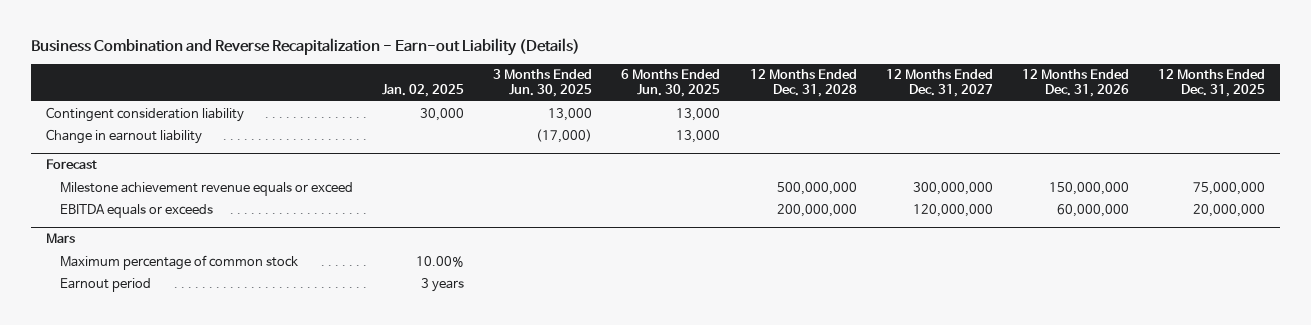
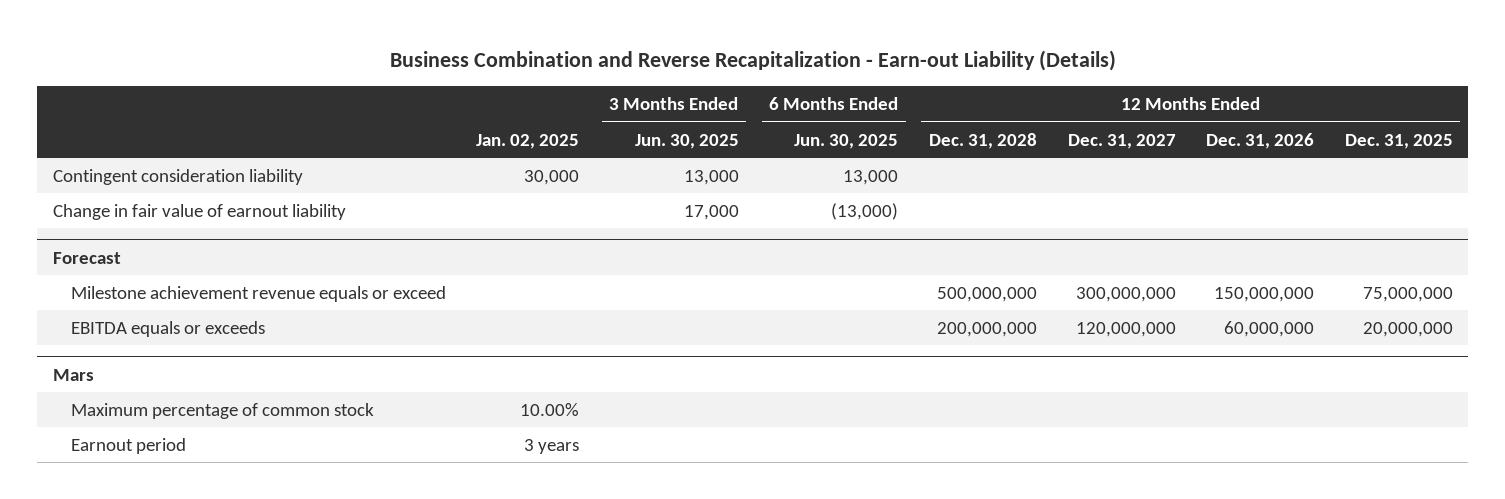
- Change in earnout liability | | (17,000) | 13,000 | | | |
+ Change in fair value of earnout liability | | 17,000 | (13,000) | | | |

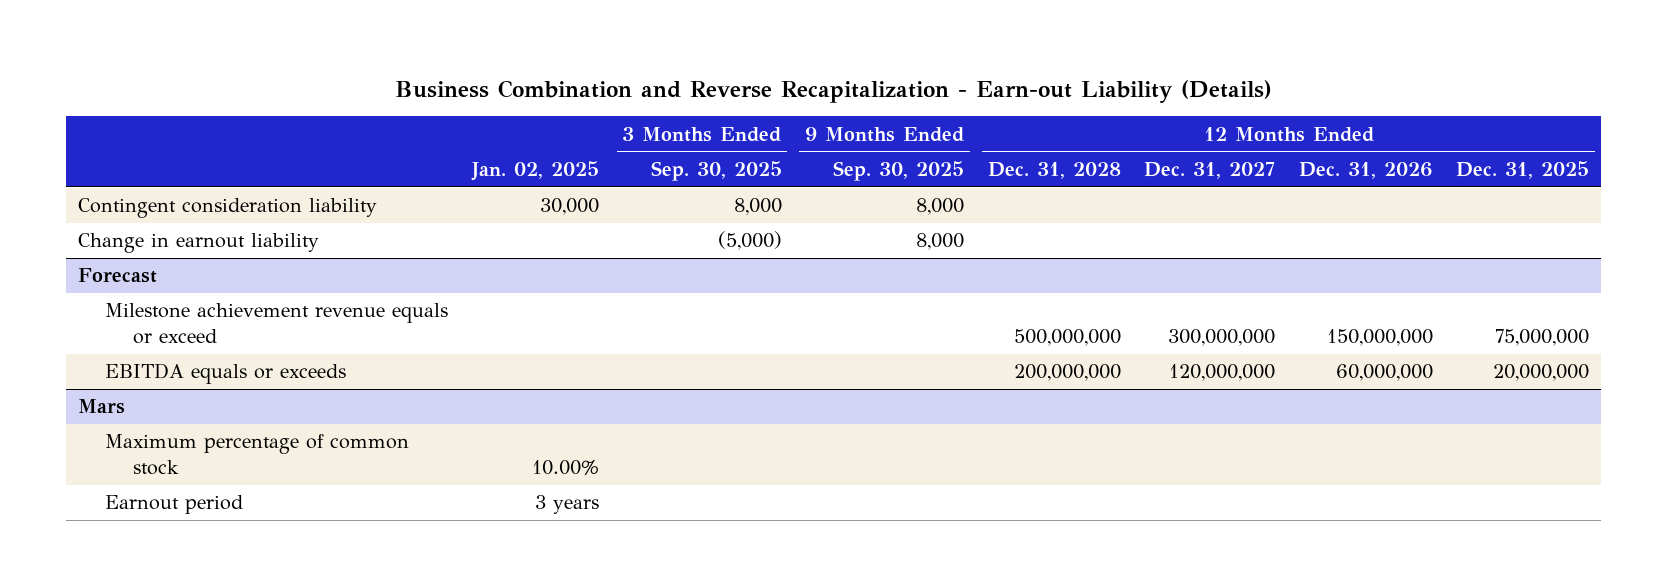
- | Jan. 02, 2025 | 3 Months Ended Jun. 30, 2025 | 6 Months Ended Jun. 30, 2025 | 12 Months Ended Dec. 31, 2028 | 12 Months Ended Dec. 31, 2027 | 12 Months Ended Dec. 31, 2026 | 12 Months Ended Dec. 31, 2025
+ | Jan. 02, 2025 | 3 Months Ended Sep. 30, 2025 | 9 Months Ended Sep. 30, 2025 | 12 Months Ended Dec. 31, 2028 | 12 Months Ended Dec. 31, 2027 | 12 Months Ended Dec. 31, 2026 | 12 Months Ended Dec. 31, 2025
- Change in fair value of earnout liability | | 17,000 | (13,000) | | | |
+ Change in earnout liability | | (5,000) | 8,000 | | | |

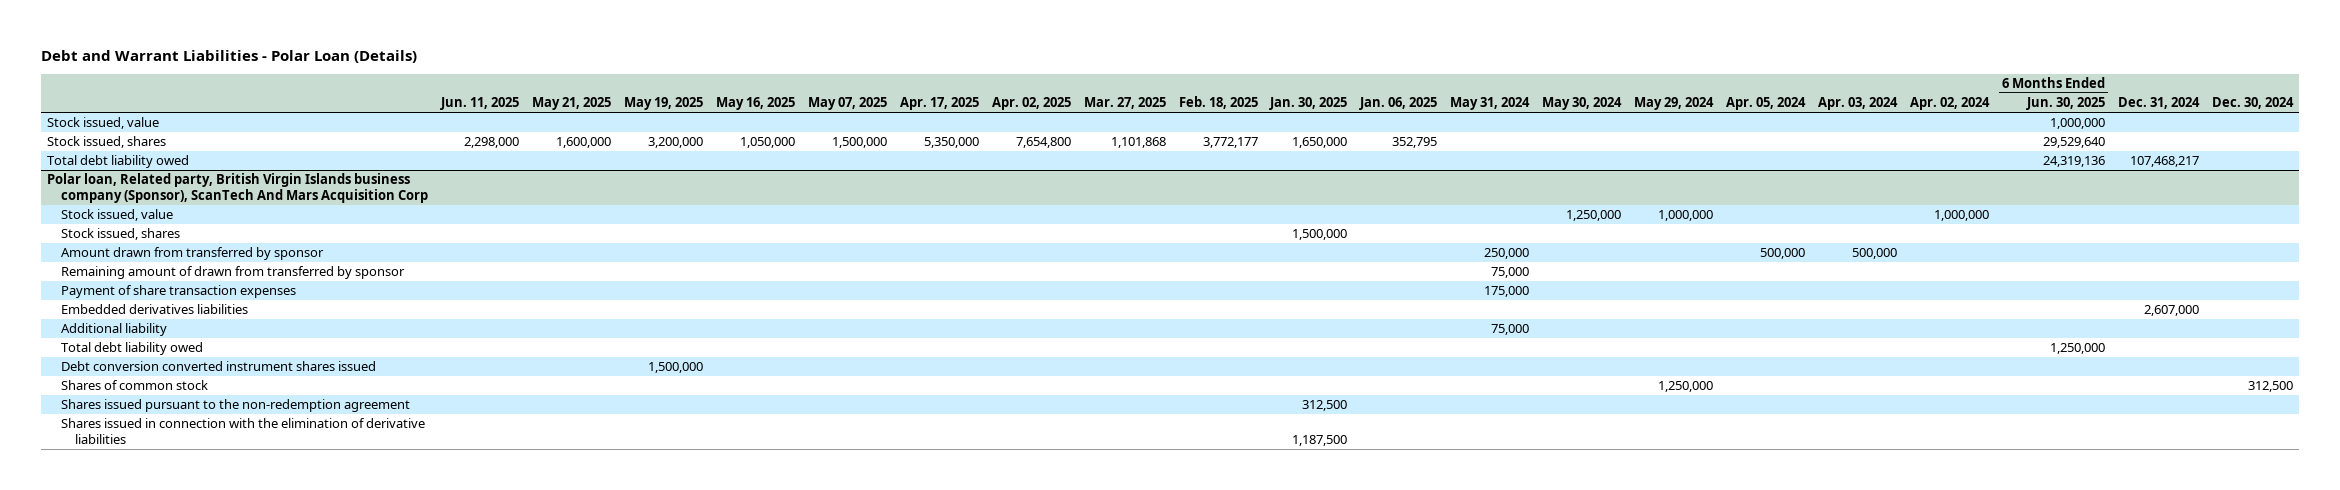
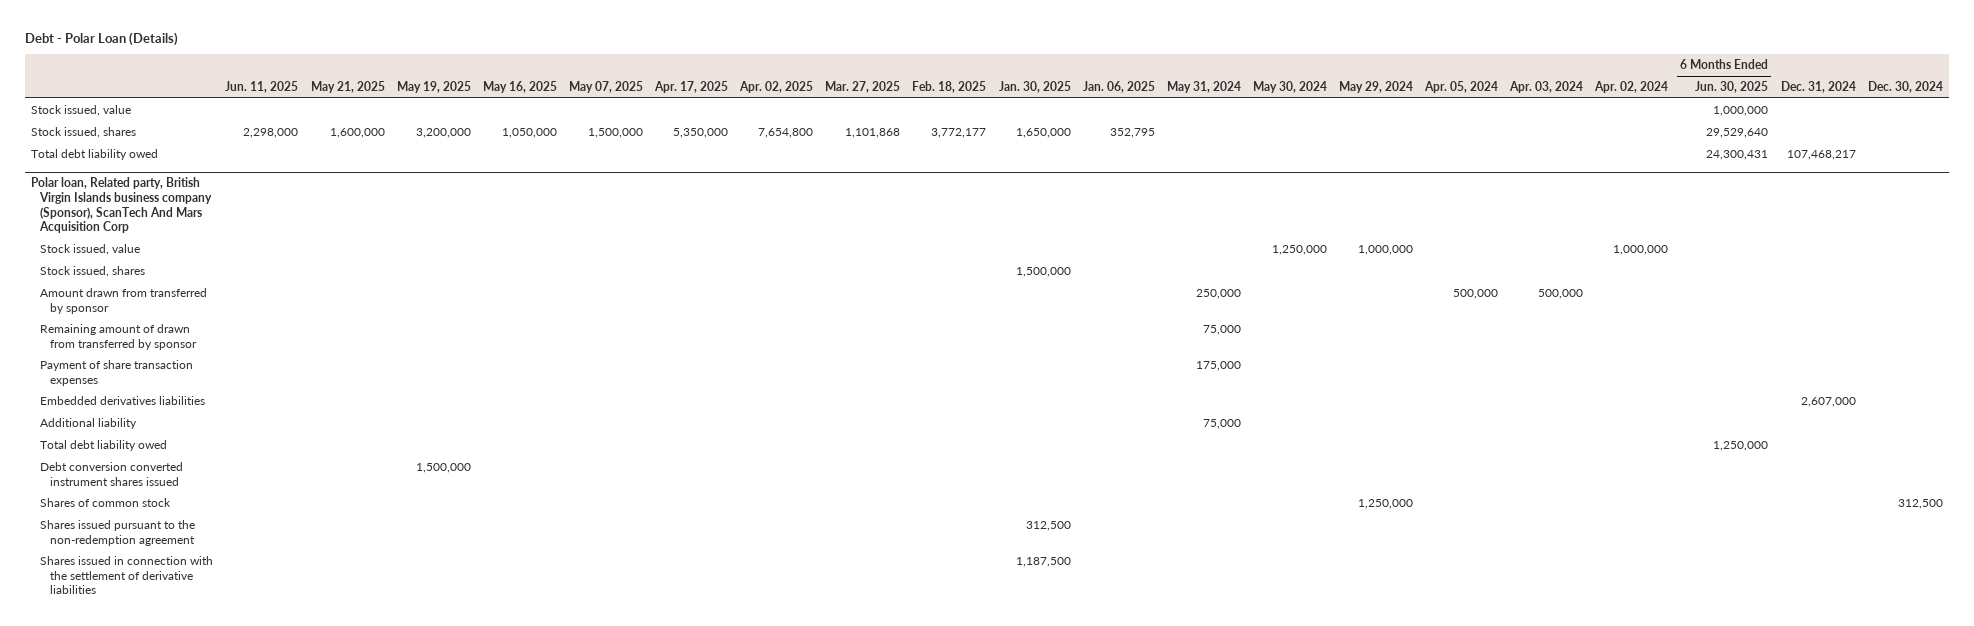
- Debt and Warrant Liabilities - Polar Loan (Details)
+ Debt - Polar Loan (Details)
- Total debt liability owed | | | | | | | | | | | | | | | | | | 24,319,136 | 107,468,217 |
+ Total debt liability owed | | | | | | | | | | | | | | | | | | 24,300,431 | 107,468,217 |
@ Polar loan, Related party, British Virgin Islands business company (Sponsor), ScanTech And Mars Acquisition Corp
- Shares issued in connection with the elimination of derivative liabilities | | | | | | | | | | 1,187,500 | | | | | | | | | |
+ Shares issued in connection with the settlement of derivative liabilities | | | | | | | | | | 1,187,500 | | | | | | | | | |

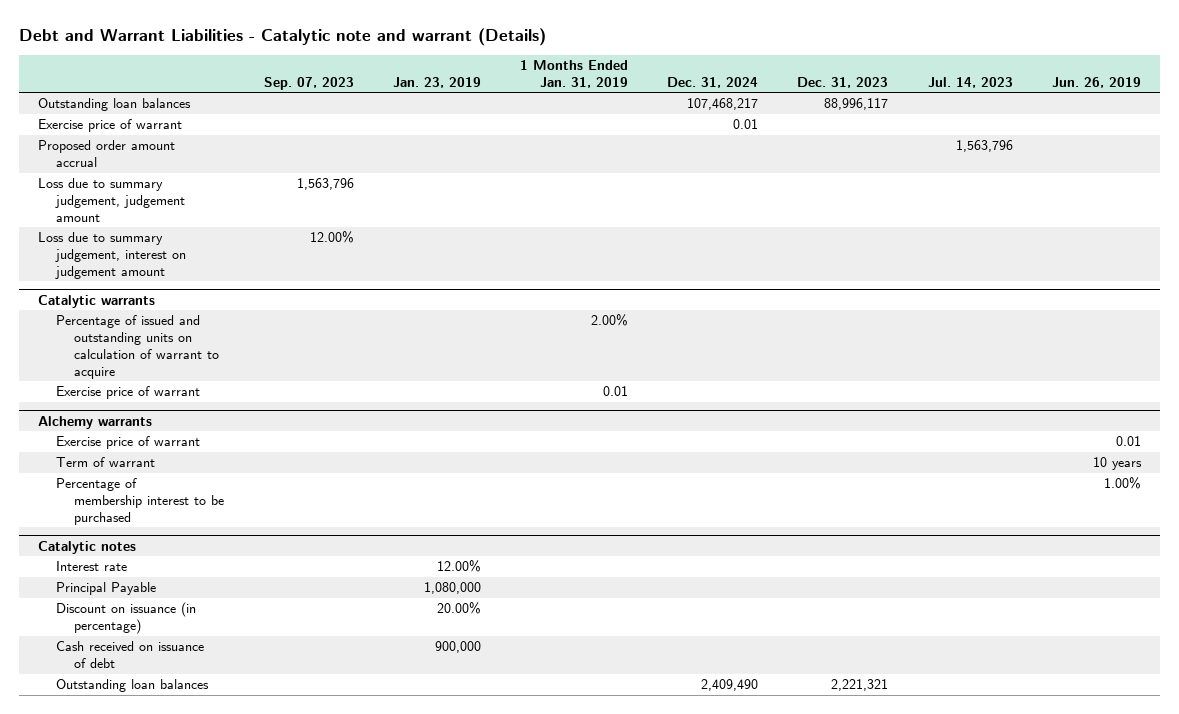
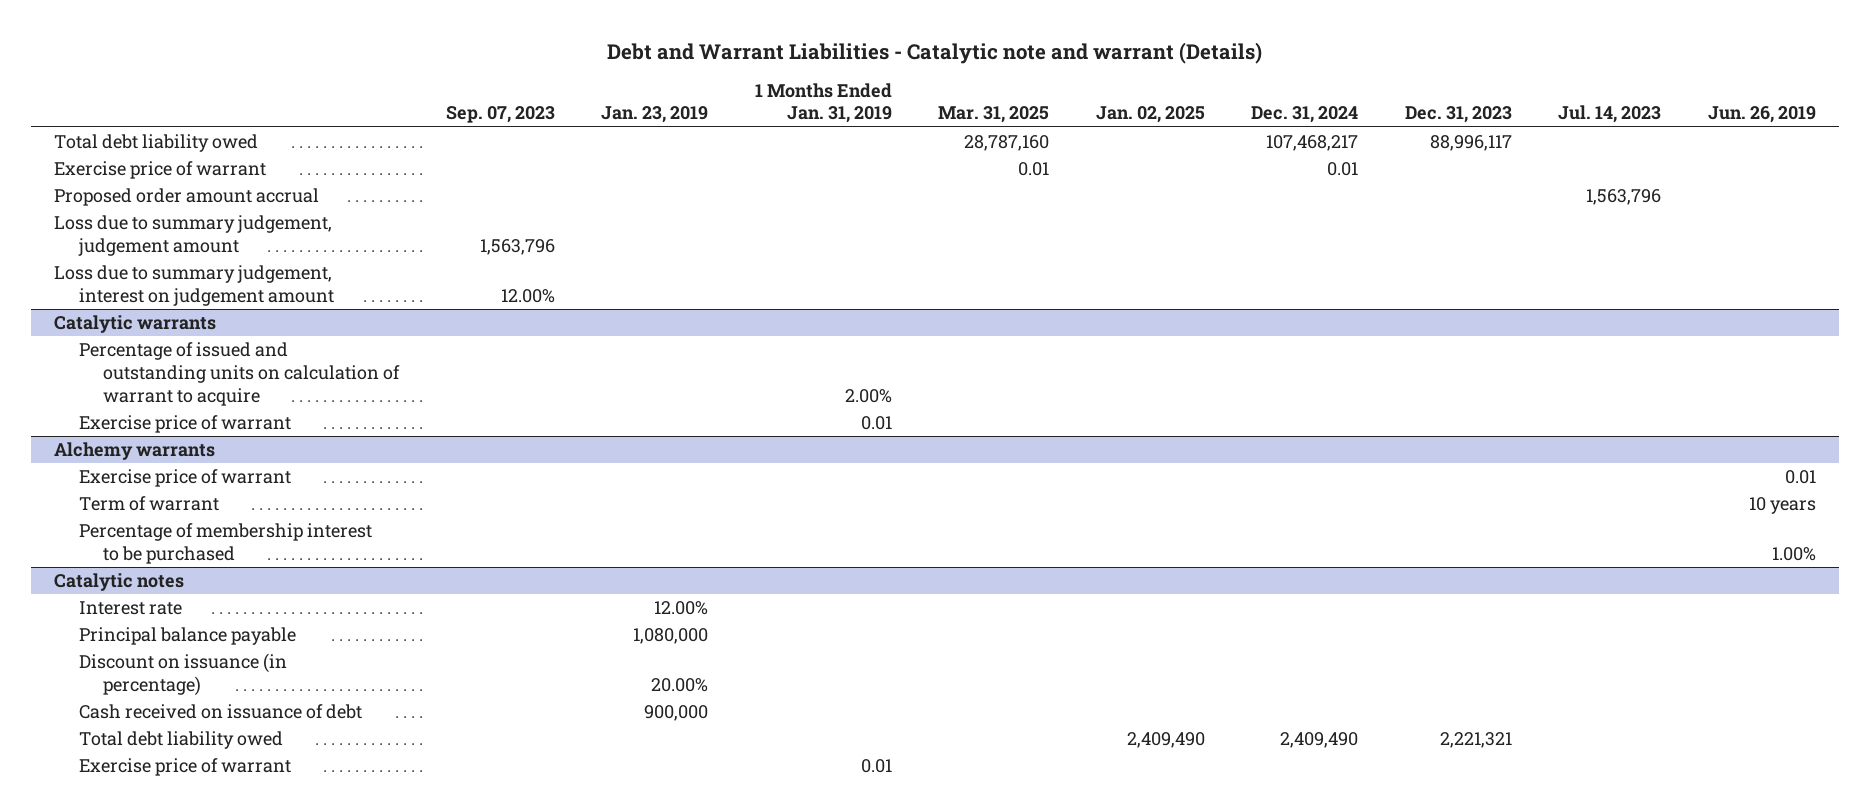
- | Sep. 07, 2023 | Jan. 23, 2019 | 1 Months Ended Jan. 31, 2019 | Dec. 31, 2024 | Dec. 31, 2023 | Jul. 14, 2023 | Jun. 26, 2019
+ | Sep. 07, 2023 | Jan. 23, 2019 | 1 Months Ended Jan. 31, 2019 | Mar. 31, 2025 | Jan. 02, 2025 | Dec. 31, 2024 | Dec. 31, 2023 | Jul. 14, 2023 | Jun. 26, 2019
- Outstanding loan balances | | | | 107,468,217 | 88,996,117 | |
+ Total debt liability owed | | | | 28,787,160 | | 107,468,217 | 88,996,117 | |
@ Catalytic notes
- Principal Payable | | 1,080,000 | | | | |
+ Principal balance payable | | 1,080,000 | | | | | | |
- Outstanding loan balances | | | | 2,409,490 | 2,221,321 | |
+ Total debt liability owed | | | | | 2,409,490 | 2,409,490 | 2,221,321 | |
+ Exercise price of warrant | | | 0.01 | | | | | |

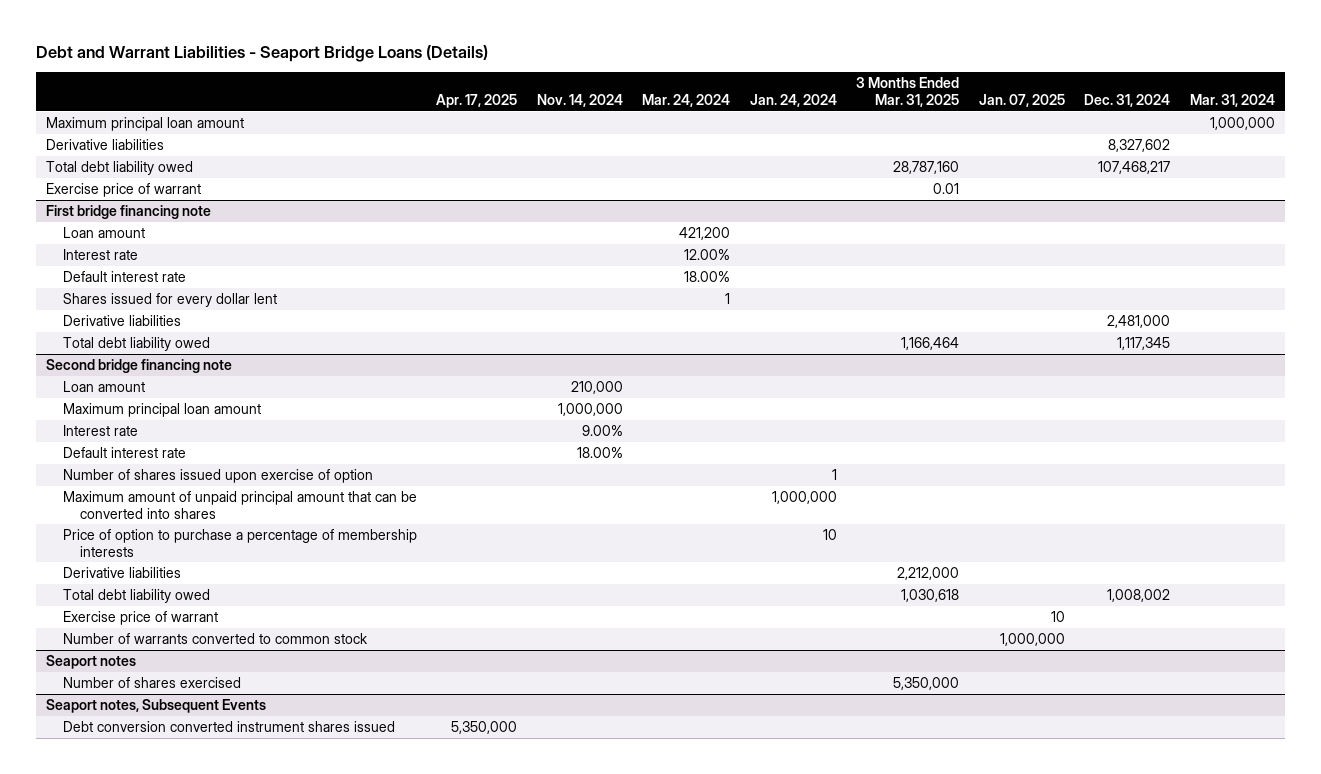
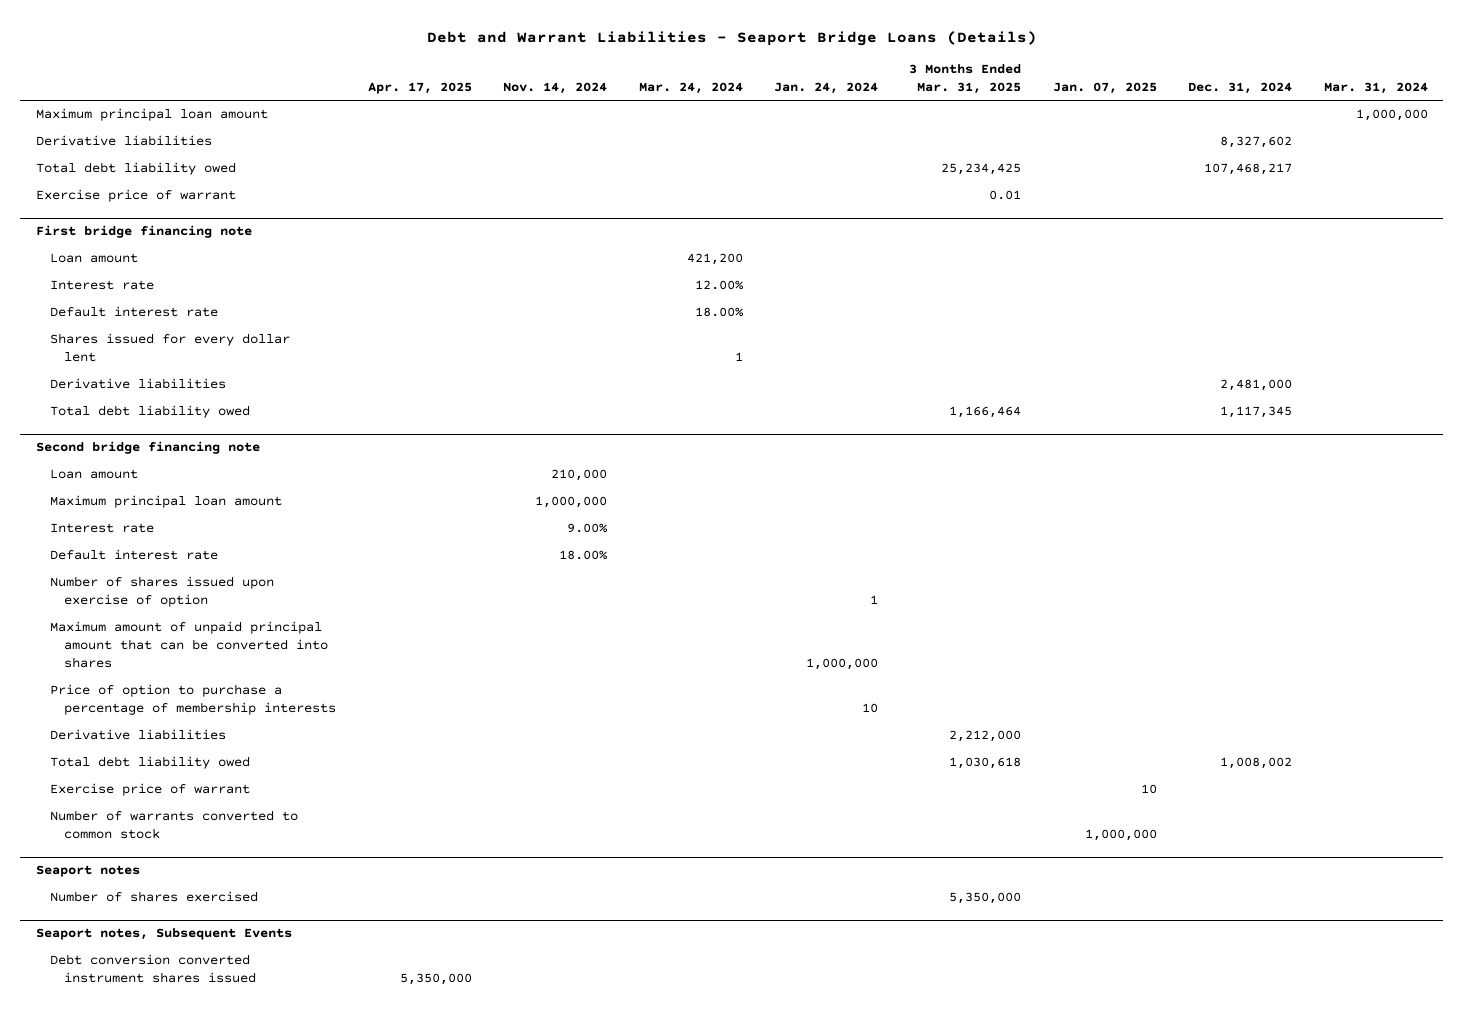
- Total debt liability owed | | | | | 28,787,160 | | 107,468,217 |
+ Total debt liability owed | | | | | 25,234,425 | | 107,468,217 |

